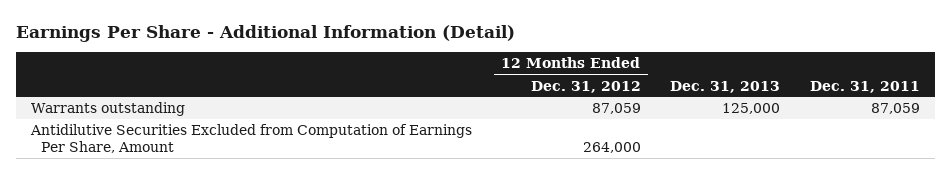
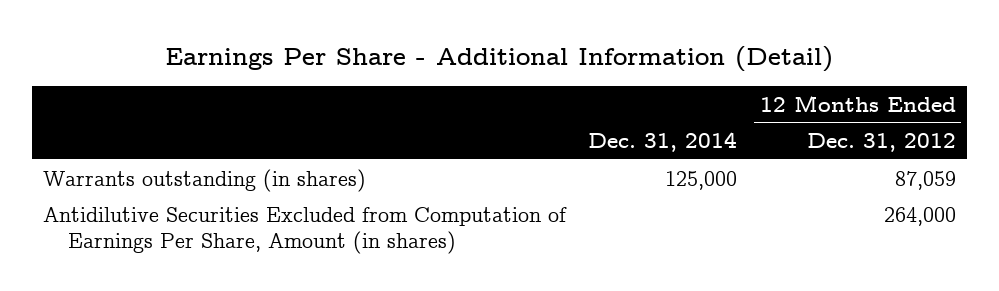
- | 12 Months Ended Dec. 31, 2012 | Dec. 31, 2013 | Dec. 31, 2011
+ | Dec. 31, 2014 | 12 Months Ended Dec. 31, 2012
- Warrants outstanding | 87,059 | 125,000 | 87,059
- Antidilutive Securities Excluded from Computation of Earnings Per Share, Amount | 264,000 | |
+ Warrants outstanding (in shares) | 125,000 | 87,059
+ Antidilutive Securities Excluded from Computation of Earnings Per Share, Amount (in shares) | | 264,000

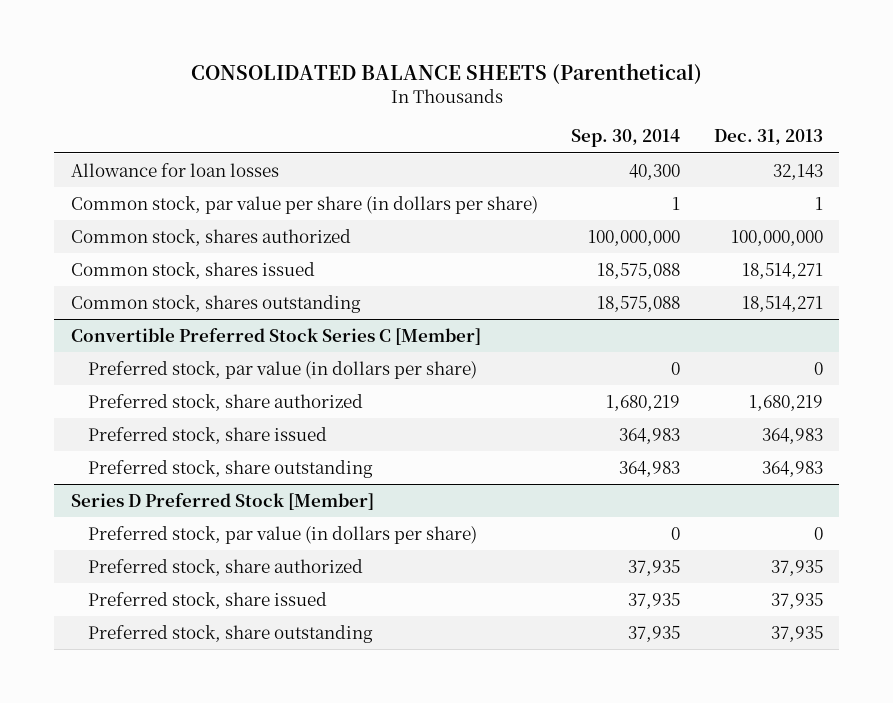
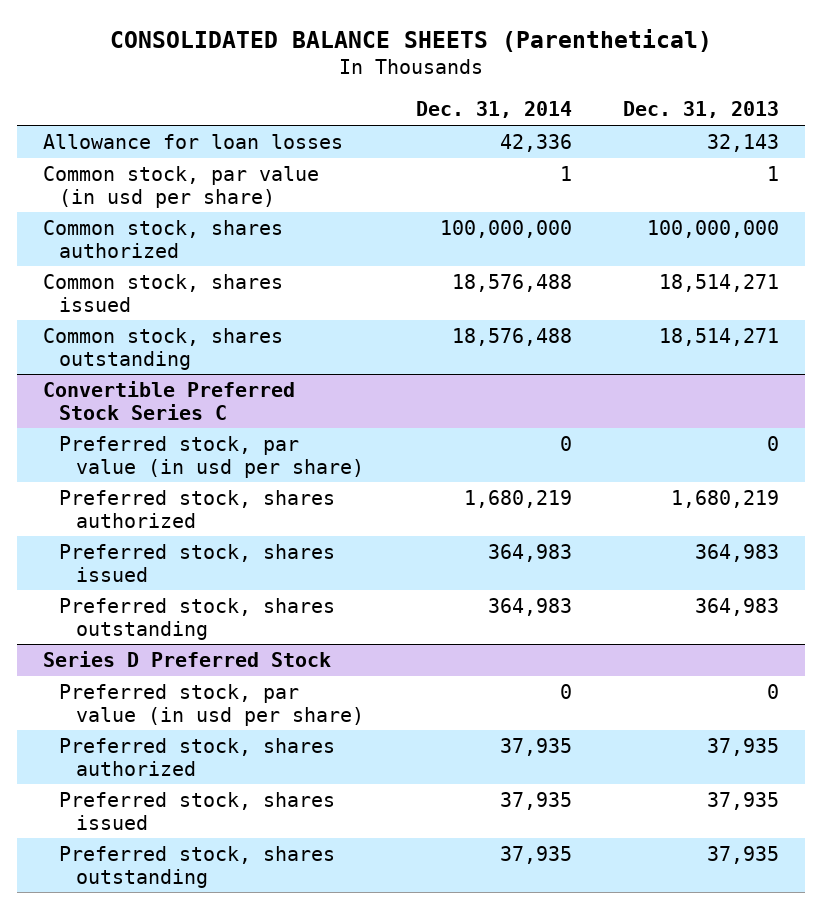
- | Sep. 30, 2014 | Dec. 31, 2013
+ | Dec. 31, 2014 | Dec. 31, 2013
- Common stock, par value per share (in dollars per share) | 1 | 1
+ Common stock, par value (in usd per share) | 1 | 1
- Convertible Preferred Stock Series C [Member]
- Preferred stock, par value (in dollars per share) | 0 | 0
- Preferred stock, share authorized | 1,680,219 | 1,680,219
- Preferred stock, share issued | 364,983 | 364,983
- Preferred stock, share outstanding | 364,983 | 364,983
- Series D Preferred Stock [Member]
- Preferred stock, par value (in dollars per share) | 0 | 0
- Preferred stock, share authorized | 37,935 | 37,935
- Preferred stock, share issued | 37,935 | 37,935
- Preferred stock, share outstanding | 37,935 | 37,935
+ Convertible Preferred Stock Series C
+ Preferred stock, par value (in usd per share) | 0 | 0
+ Preferred stock, shares authorized | 1,680,219 | 1,680,219
+ Preferred stock, shares issued | 364,983 | 364,983
+ Preferred stock, shares outstanding | 364,983 | 364,983
+ Series D Preferred Stock
+ Preferred stock, par value (in usd per share) | 0 | 0
+ Preferred stock, shares authorized | 37,935 | 37,935
+ Preferred stock, shares issued | 37,935 | 37,935
+ Preferred stock, shares outstanding | 37,935 | 37,935

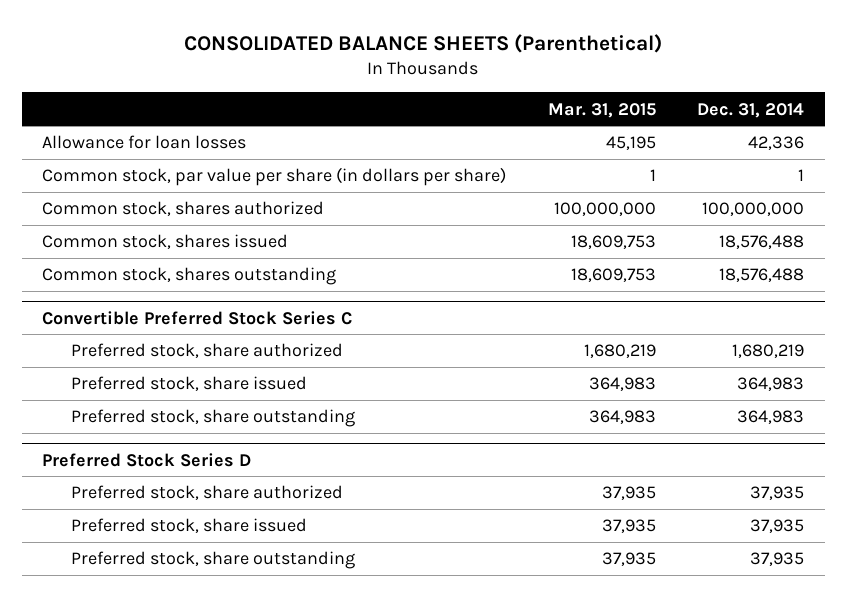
- | Dec. 31, 2014 | Dec. 31, 2013
+ | Mar. 31, 2015 | Dec. 31, 2014
- Common stock, par value (in usd per share) | 1 | 1
+ Common stock, par value per share (in dollars per share) | 1 | 1
@ Convertible Preferred Stock Series C
- Preferred stock, par value (in usd per share) | 0 | 0
- Preferred stock, shares authorized | 1,680,219 | 1,680,219
- Preferred stock, shares issued | 364,983 | 364,983
- Preferred stock, shares outstanding | 364,983 | 364,983
- Series D Preferred Stock
- Preferred stock, par value (in usd per share) | 0 | 0
- Preferred stock, shares authorized | 37,935 | 37,935
- Preferred stock, shares issued | 37,935 | 37,935
- Preferred stock, shares outstanding | 37,935 | 37,935
@ Convertible Preferred Stock Series C
+ Preferred stock, share authorized | 1,680,219 | 1,680,219
+ Preferred stock, share issued | 364,983 | 364,983
+ Preferred stock, share outstanding | 364,983 | 364,983
+ Preferred Stock Series D
+ Preferred stock, share authorized | 37,935 | 37,935
+ Preferred stock, share issued | 37,935 | 37,935
+ Preferred stock, share outstanding | 37,935 | 37,935

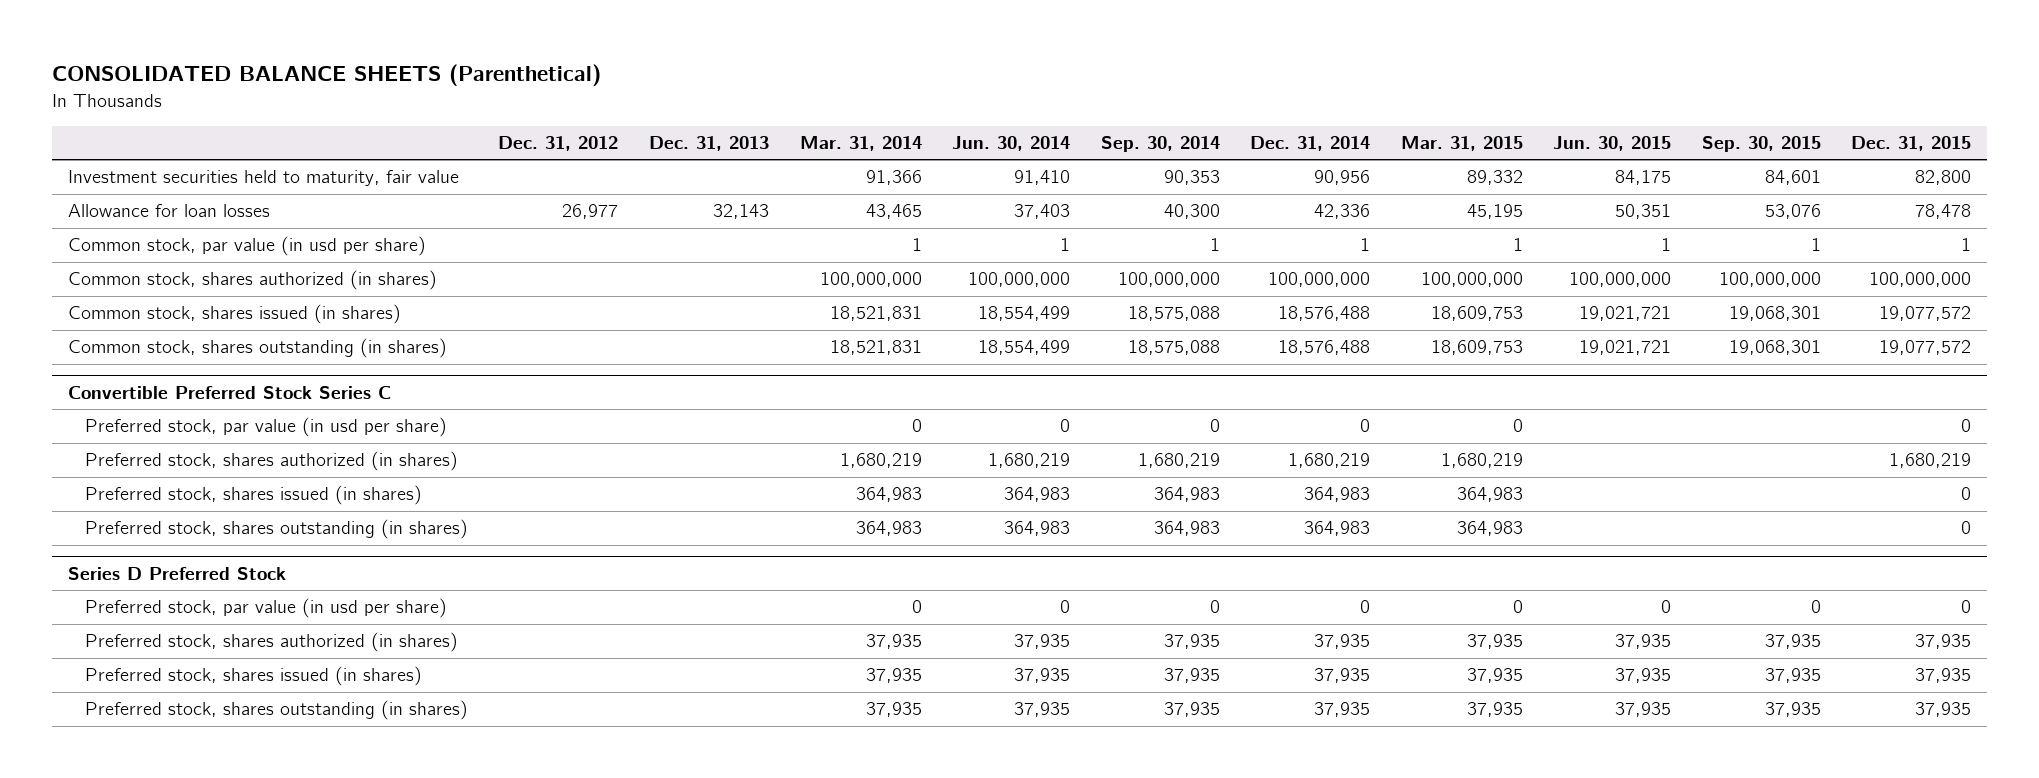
- | Mar. 31, 2015 | Dec. 31, 2014
+ | Dec. 31, 2012 | Dec. 31, 2013 | Mar. 31, 2014 | Jun. 30, 2014 | Sep. 30, 2014 | Dec. 31, 2014 | Mar. 31, 2015 | Jun. 30, 2015 | Sep. 30, 2015 | Dec. 31, 2015
+ Investment securities held to maturity, fair value | | | 91,366 | 91,410 | 90,353 | 90,956 | 89,332 | 84,175 | 84,601 | 82,800
- Common stock, par value per share (in dollars per share) | 1 | 1
- Common stock, shares authorized | 100,000,000 | 100,000,000
- Common stock, shares issued | 18,609,753 | 18,576,488
- Common stock, shares outstanding | 18,609,753 | 18,576,488
+ Common stock, par value (in usd per share) | | | 1 | 1 | 1 | 1 | 1 | 1 | 1 | 1
+ Common stock, shares authorized (in shares) | | | 100,000,000 | 100,000,000 | 100,000,000 | 100,000,000 | 100,000,000 | 100,000,000 | 100,000,000 | 100,000,000
+ Common stock, shares issued (in shares) | | | 18,521,831 | 18,554,499 | 18,575,088 | 18,576,488 | 18,609,753 | 19,021,721 | 19,068,301 | 19,077,572
+ Common stock, shares outstanding (in shares) | | | 18,521,831 | 18,554,499 | 18,575,088 | 18,576,488 | 18,609,753 | 19,021,721 | 19,068,301 | 19,077,572
@ Convertible Preferred Stock Series C
- Preferred stock, share authorized | 1,680,219 | 1,680,219
- Preferred stock, share issued | 364,983 | 364,983
- Preferred stock, share outstanding | 364,983 | 364,983
- Preferred Stock Series D
- Preferred stock, share authorized | 37,935 | 37,935
- Preferred stock, share issued | 37,935 | 37,935
- Preferred stock, share outstanding | 37,935 | 37,935
@ Convertible Preferred Stock Series C
+ Preferred stock, par value (in usd per share) | | | 0 | 0 | 0 | 0 | 0 | | | 0
+ Preferred stock, shares authorized (in shares) | | | 1,680,219 | 1,680,219 | 1,680,219 | 1,680,219 | 1,680,219 | | | 1,680,219
+ Preferred stock, shares issued (in shares) | | | 364,983 | 364,983 | 364,983 | 364,983 | 364,983 | | | 0
+ Preferred stock, shares outstanding (in shares) | | | 364,983 | 364,983 | 364,983 | 364,983 | 364,983 | | | 0
+ Series D Preferred Stock
+ Preferred stock, par value (in usd per share) | | | 0 | 0 | 0 | 0 | 0 | 0 | 0 | 0
+ Preferred stock, shares authorized (in shares) | | | 37,935 | 37,935 | 37,935 | 37,935 | 37,935 | 37,935 | 37,935 | 37,935
+ Preferred stock, shares issued (in shares) | | | 37,935 | 37,935 | 37,935 | 37,935 | 37,935 | 37,935 | 37,935 | 37,935
+ Preferred stock, shares outstanding (in shares) | | | 37,935 | 37,935 | 37,935 | 37,935 | 37,935 | 37,935 | 37,935 | 37,935

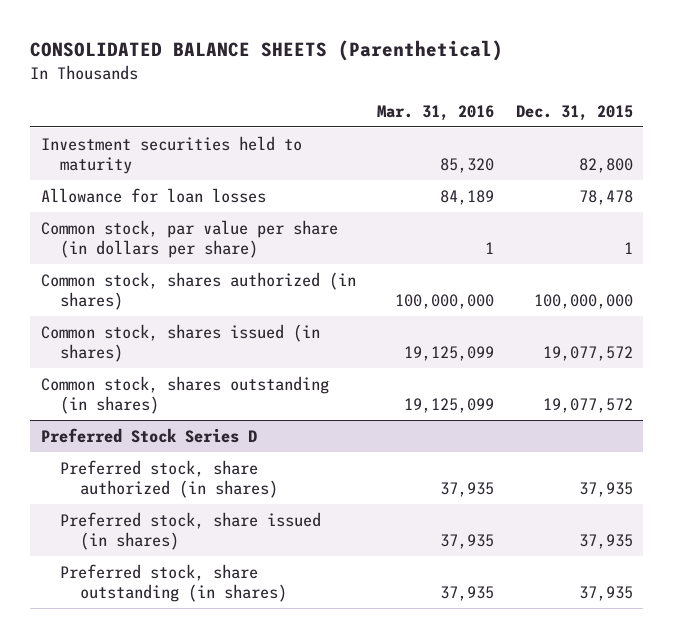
- | Dec. 31, 2012 | Dec. 31, 2013 | Mar. 31, 2014 | Jun. 30, 2014 | Sep. 30, 2014 | Dec. 31, 2014 | Mar. 31, 2015 | Jun. 30, 2015 | Sep. 30, 2015 | Dec. 31, 2015
+ | Mar. 31, 2016 | Dec. 31, 2015
- Investment securities held to maturity, fair value | | | 91,366 | 91,410 | 90,353 | 90,956 | 89,332 | 84,175 | 84,601 | 82,800
+ Investment securities held to maturity | 85,320 | 82,800
- Common stock, par value (in usd per share) | | | 1 | 1 | 1 | 1 | 1 | 1 | 1 | 1
+ Common stock, par value per share (in dollars per share) | 1 | 1
- Convertible Preferred Stock Series C
- Preferred stock, par value (in usd per share) | | | 0 | 0 | 0 | 0 | 0 | | | 0
- Preferred stock, shares authorized (in shares) | | | 1,680,219 | 1,680,219 | 1,680,219 | 1,680,219 | 1,680,219 | | | 1,680,219
- Preferred stock, shares issued (in shares) | | | 364,983 | 364,983 | 364,983 | 364,983 | 364,983 | | | 0
- Preferred stock, shares outstanding (in shares) | | | 364,983 | 364,983 | 364,983 | 364,983 | 364,983 | | | 0
- Series D Preferred Stock
- Preferred stock, par value (in usd per share) | | | 0 | 0 | 0 | 0 | 0 | 0 | 0 | 0
- Preferred stock, shares authorized (in shares) | | | 37,935 | 37,935 | 37,935 | 37,935 | 37,935 | 37,935 | 37,935 | 37,935
- Preferred stock, shares issued (in shares) | | | 37,935 | 37,935 | 37,935 | 37,935 | 37,935 | 37,935 | 37,935 | 37,935
- Preferred stock, shares outstanding (in shares) | | | 37,935 | 37,935 | 37,935 | 37,935 | 37,935 | 37,935 | 37,935 | 37,935
+ Preferred Stock Series D
+ Preferred stock, share authorized (in shares) | 37,935 | 37,935
+ Preferred stock, share issued (in shares) | 37,935 | 37,935
+ Preferred stock, share outstanding (in shares) | 37,935 | 37,935

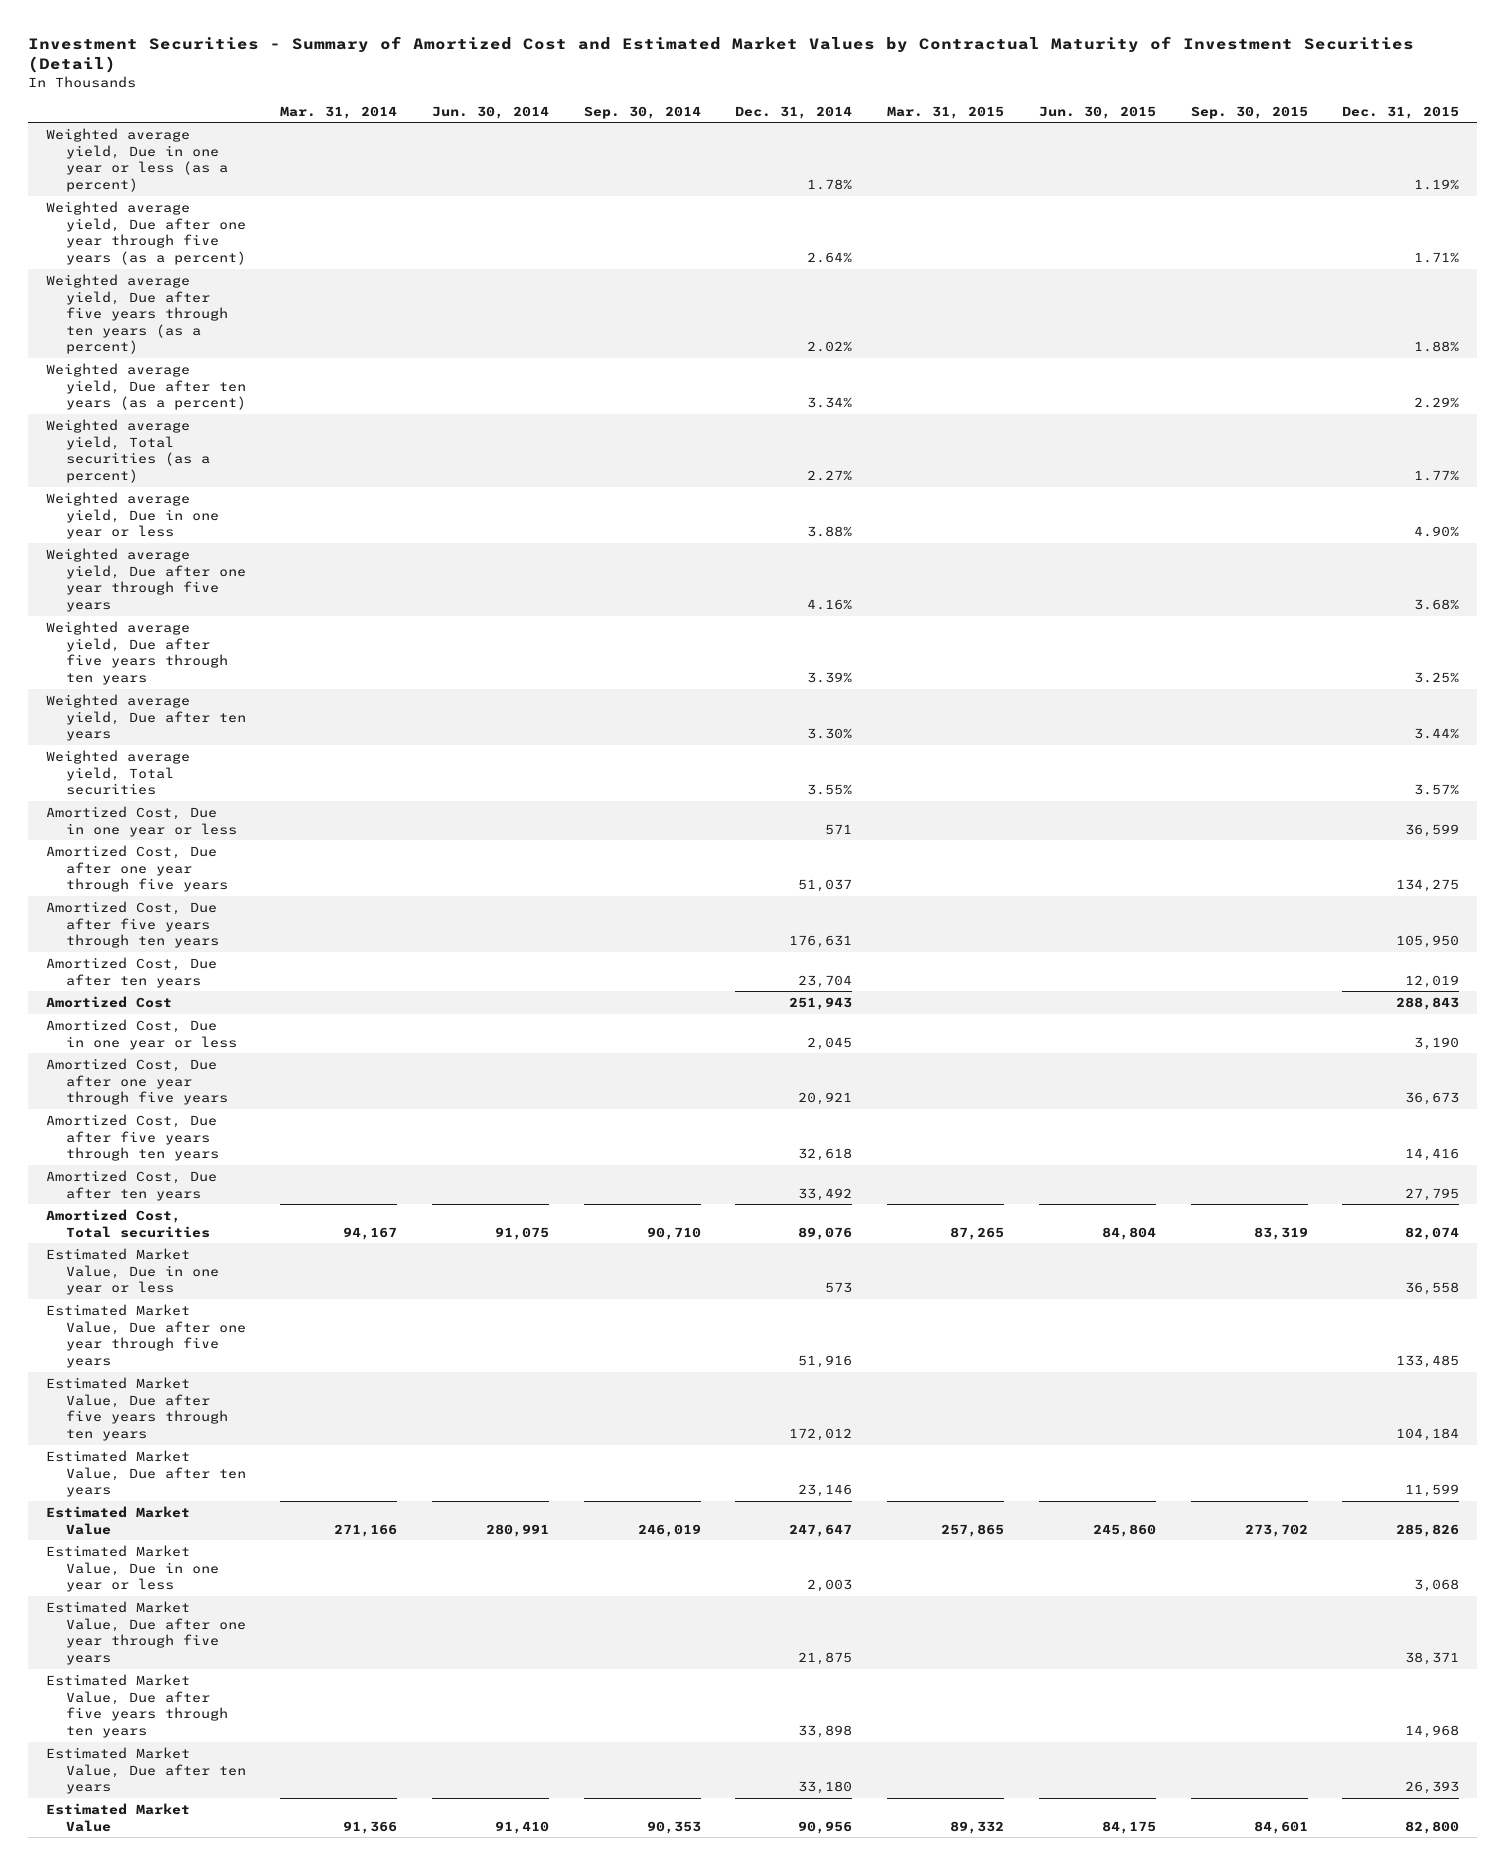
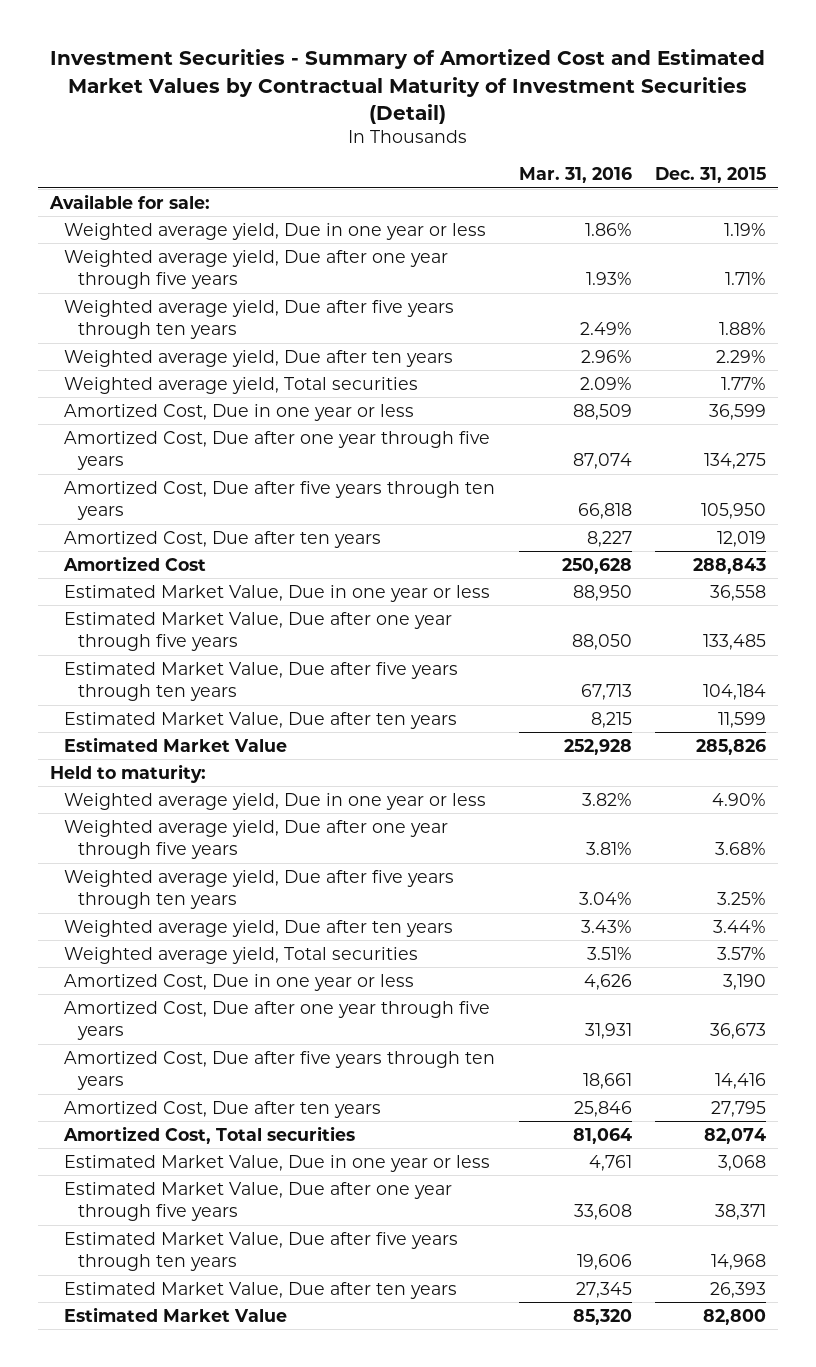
- | Mar. 31, 2014 | Jun. 30, 2014 | Sep. 30, 2014 | Dec. 31, 2014 | Mar. 31, 2015 | Jun. 30, 2015 | Sep. 30, 2015 | Dec. 31, 2015
+ | Mar. 31, 2016 | Dec. 31, 2015
- Weighted average yield, Due in one year or less (as a percent) | | | | 1.78% | | | | 1.19%
- Weighted average yield, Due after one year through five years (as a percent) | | | | 2.64% | | | | 1.71%
- Weighted average yield, Due after five years through ten years (as a percent) | | | | 2.02% | | | | 1.88%
- Weighted average yield, Due after ten years (as a percent) | | | | 3.34% | | | | 2.29%
- Weighted average yield, Total securities (as a percent) | | | | 2.27% | | | | 1.77%
+ Available for sale:
+ Weighted average yield, Due in one year or less | 1.86% | 1.19%
+ Weighted average yield, Due after one year through five years | 1.93% | 1.71%
+ Weighted average yield, Due after five years through ten years | 2.49% | 1.88%
+ Weighted average yield, Due after ten years | 2.96% | 2.29%
+ Weighted average yield, Total securities | 2.09% | 1.77%
+ Held to maturity:
moved down: Weighted average yield, Due in one year or less | 3.82% | 4.90%
moved down: Weighted average yield, Due after one year through five years | 3.81% | 3.68%
moved down: Weighted average yield, Due after five years through ten years | 3.04% | 3.25%
moved down: Weighted average yield, Due after ten years | 3.43% | 3.44%
moved down: Weighted average yield, Total securities | 3.51% | 3.57%
moved down: Amortized Cost, Due in one year or less | 4,626 | 3,190
moved down: Amortized Cost, Due after one year through five years | 31,931 | 36,673
moved down: Amortized Cost, Due after five years through ten years | 18,661 | 14,416
moved down: Amortized Cost, Due after ten years | 25,846 | 27,795
moved down: Amortized Cost, Total securities | 81,064 | 82,074

